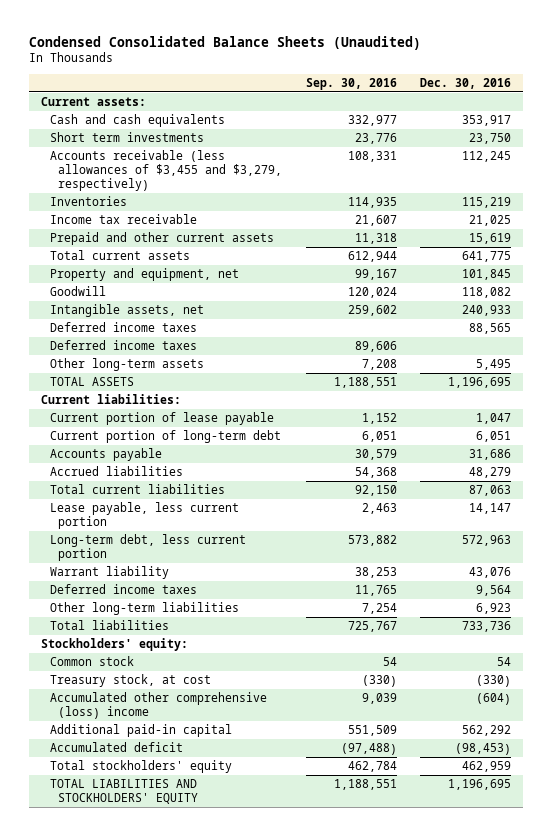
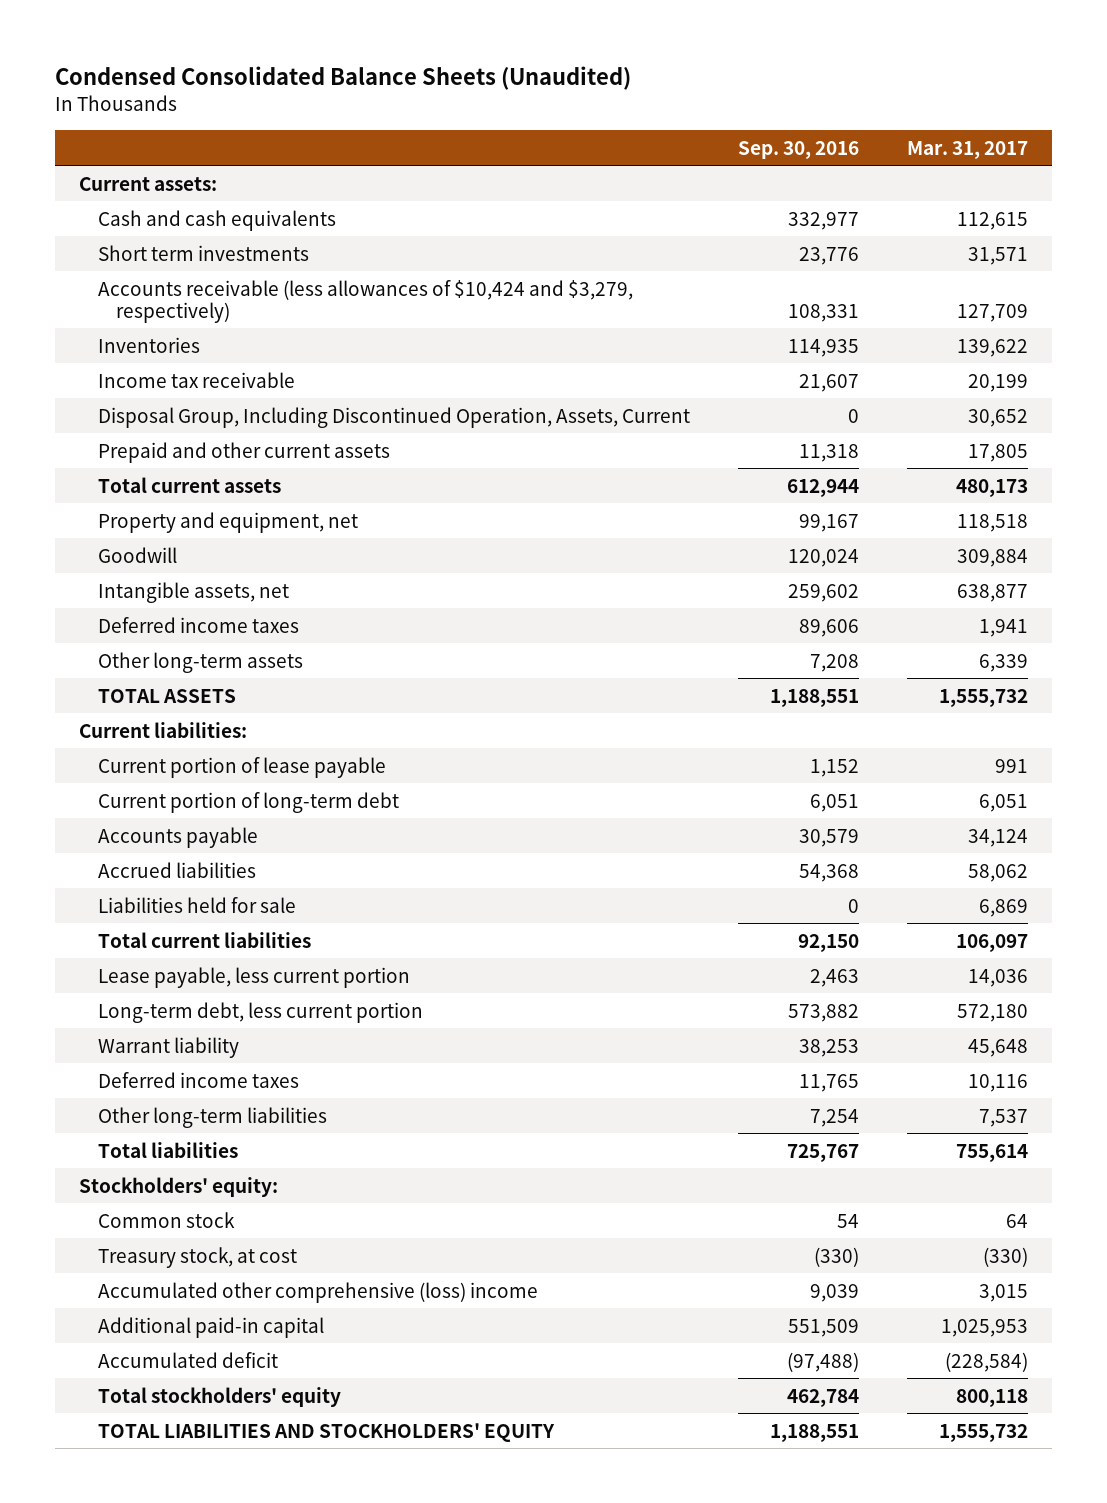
- | Sep. 30, 2016 | Dec. 30, 2016
+ | Sep. 30, 2016 | Mar. 31, 2017
- Accounts receivable (less allowances of $3,455 and $3,279, respectively) | 108,331 | 112,245
+ Accounts receivable (less allowances of $10,424 and $3,279, respectively) | 108,331 | 127,709
+ Disposal Group, Including Discontinued Operation, Assets, Current | 0 | 30,652
- Deferred income taxes | | 88,565
+ Liabilities held for sale | 0 | 6,869

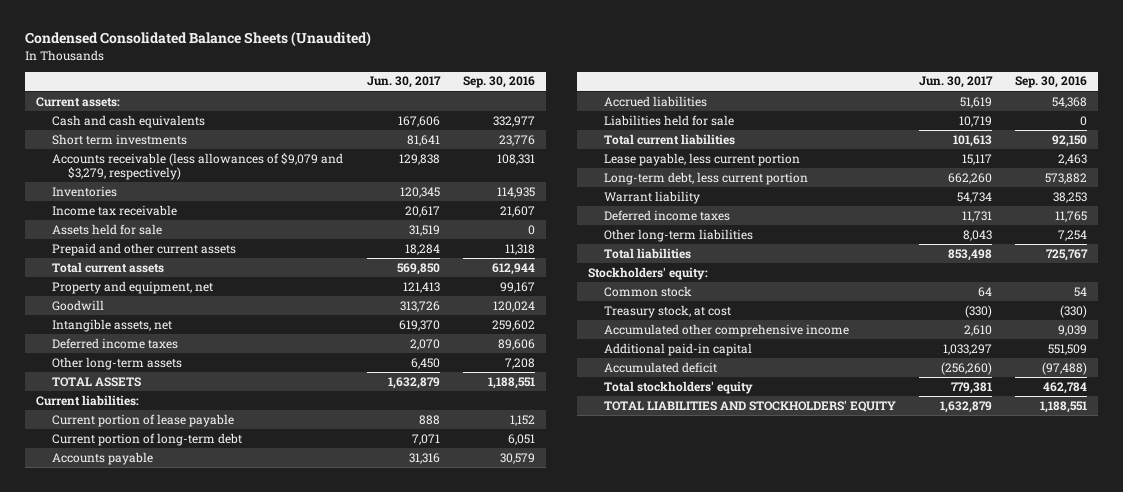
- | Sep. 30, 2016 | Mar. 31, 2017
+ | Jun. 30, 2017 | Sep. 30, 2016
- Accounts receivable (less allowances of $10,424 and $3,279, respectively) | 108,331 | 127,709
+ Accounts receivable (less allowances of $9,079 and $3,279, respectively) | 129,838 | 108,331
- Disposal Group, Including Discontinued Operation, Assets, Current | 0 | 30,652
+ Assets held for sale | 31,519 | 0
- Accumulated other comprehensive (loss) income | 9,039 | 3,015
+ Accumulated other comprehensive income | 2,610 | 9,039

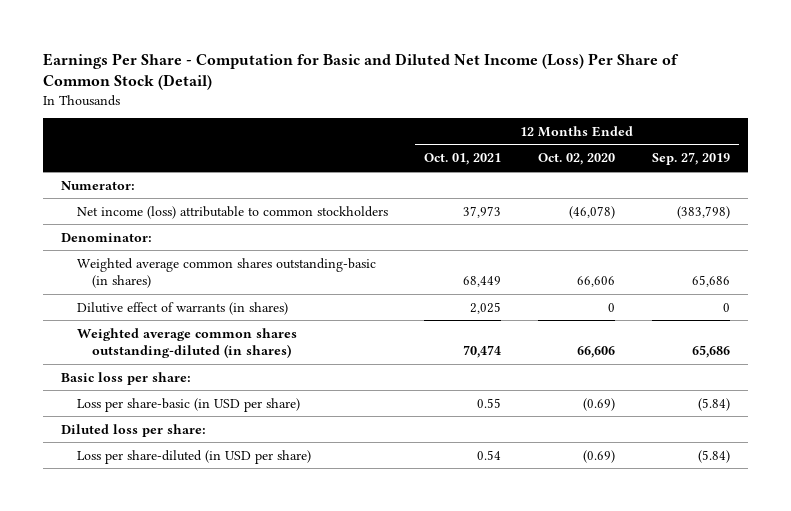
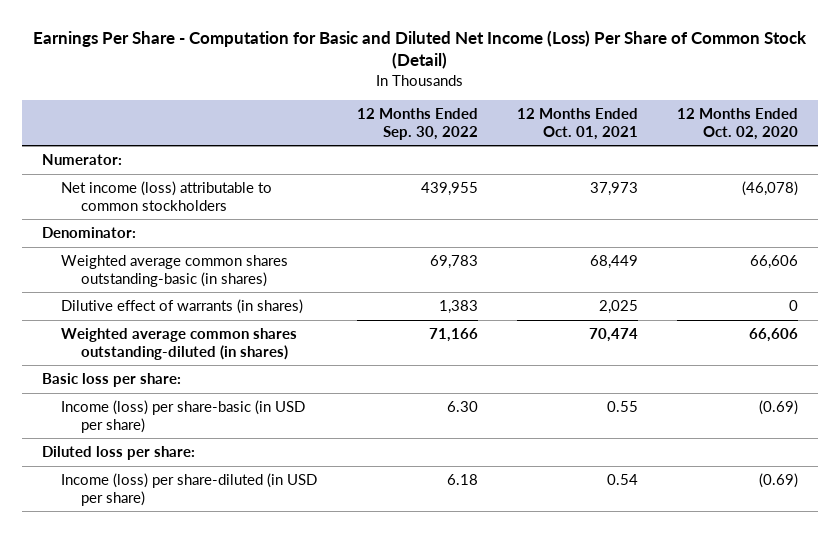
- | 12 Months Ended Oct. 01, 2021 | 12 Months Ended Oct. 02, 2020 | 12 Months Ended Sep. 27, 2019
+ | 12 Months Ended Sep. 30, 2022 | 12 Months Ended Oct. 01, 2021 | 12 Months Ended Oct. 02, 2020
- Loss per share-basic (in USD per share) | 0.55 | (0.69) | (5.84)
+ Income (loss) per share-basic (in USD per share) | 6.30 | 0.55 | (0.69)
- Loss per share-diluted (in USD per share) | 0.54 | (0.69) | (5.84)
+ Income (loss) per share-diluted (in USD per share) | 6.18 | 0.54 | (0.69)

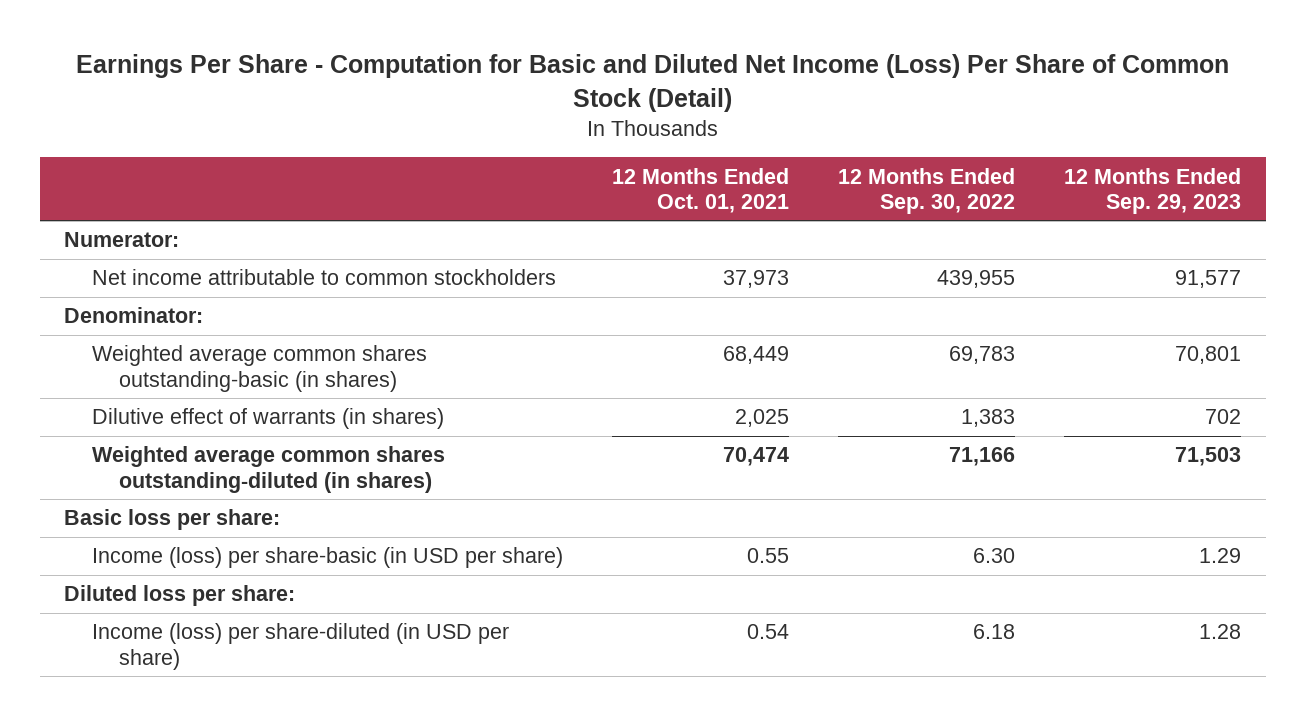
- | 12 Months Ended Sep. 30, 2022 | 12 Months Ended Oct. 01, 2021 | 12 Months Ended Oct. 02, 2020
+ | 12 Months Ended Oct. 01, 2021 | 12 Months Ended Sep. 30, 2022 | 12 Months Ended Sep. 29, 2023
- Net income (loss) attributable to common stockholders | 439,955 | 37,973 | (46,078)
+ Net income attributable to common stockholders | 37,973 | 439,955 | 91,577

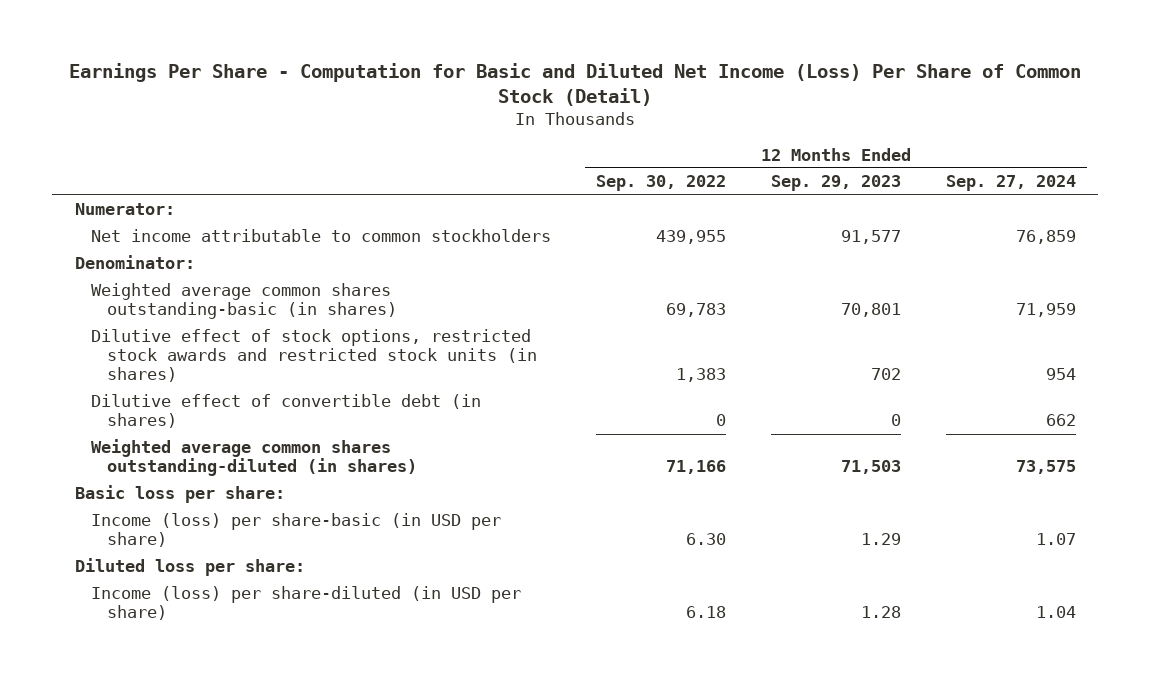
- | 12 Months Ended Oct. 01, 2021 | 12 Months Ended Sep. 30, 2022 | 12 Months Ended Sep. 29, 2023
+ | 12 Months Ended Sep. 30, 2022 | 12 Months Ended Sep. 29, 2023 | 12 Months Ended Sep. 27, 2024
- Dilutive effect of warrants (in shares) | 2,025 | 1,383 | 702
+ Dilutive effect of stock options, restricted stock awards and restricted stock units (in shares) | 1,383 | 702 | 954
+ Dilutive effect of convertible debt (in shares) | 0 | 0 | 662

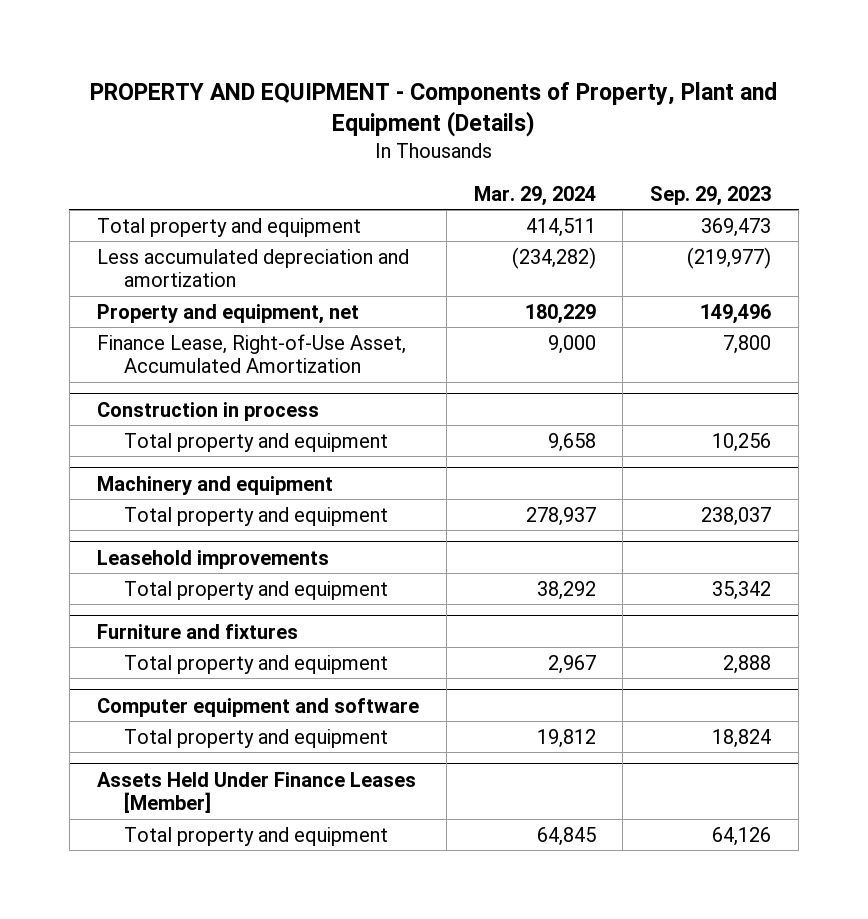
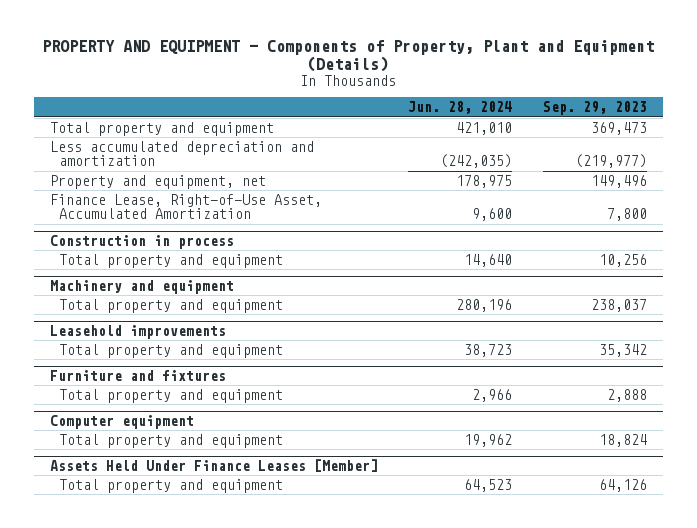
- | Mar. 29, 2024 | Sep. 29, 2023
+ | Jun. 28, 2024 | Sep. 29, 2023
- Computer equipment and software
+ Computer equipment

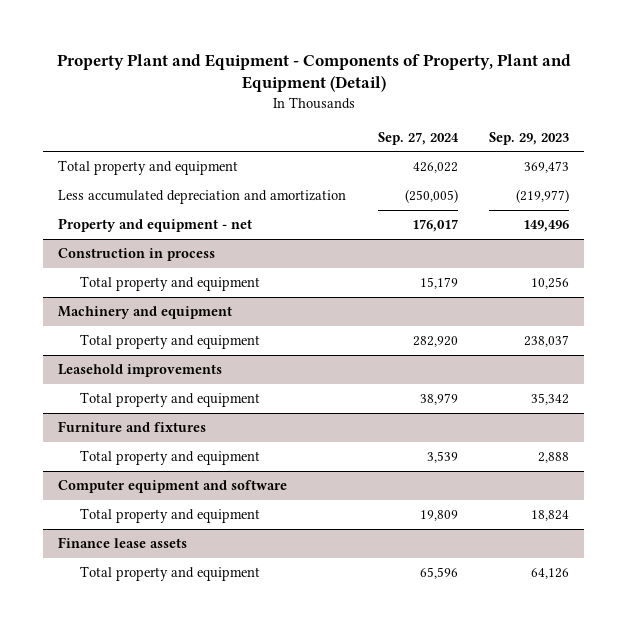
- PROPERTY AND EQUIPMENT - Components of Property, Plant and Equipment (Details)
+ Property Plant and Equipment - Components of Property, Plant and Equipment (Detail)
- | Jun. 28, 2024 | Sep. 29, 2023
+ | Sep. 27, 2024 | Sep. 29, 2023
- Property and equipment, net | 178,975 | 149,496
- Finance Lease, Right-of-Use Asset, Accumulated Amortization | 9,600 | 7,800
+ Property and equipment - net | 176,017 | 149,496
- Computer equipment
+ Computer equipment and software
- Assets Held Under Finance Leases [Member]
+ Finance lease assets

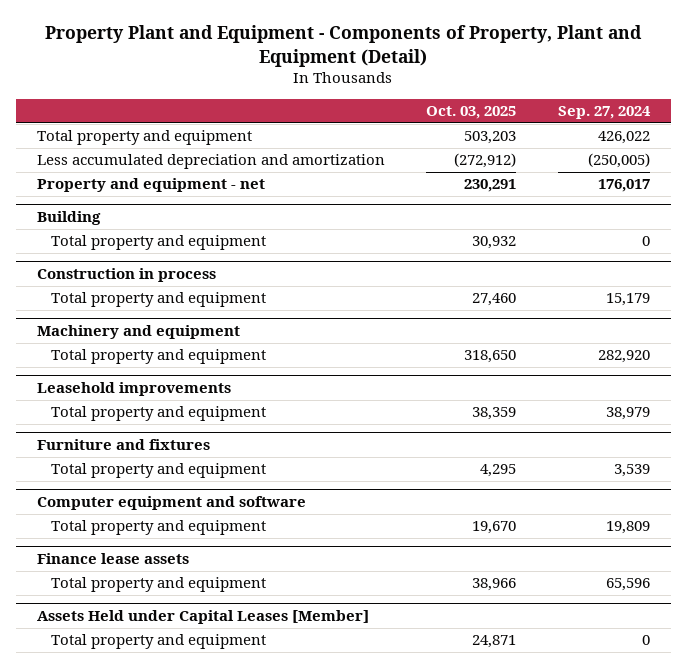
- | Sep. 27, 2024 | Sep. 29, 2023
+ | Oct. 03, 2025 | Sep. 27, 2024
+ Building
+ Total property and equipment | 30,932 | 0
+ Assets Held under Capital Leases [Member]
+ Total property and equipment | 24,871 | 0

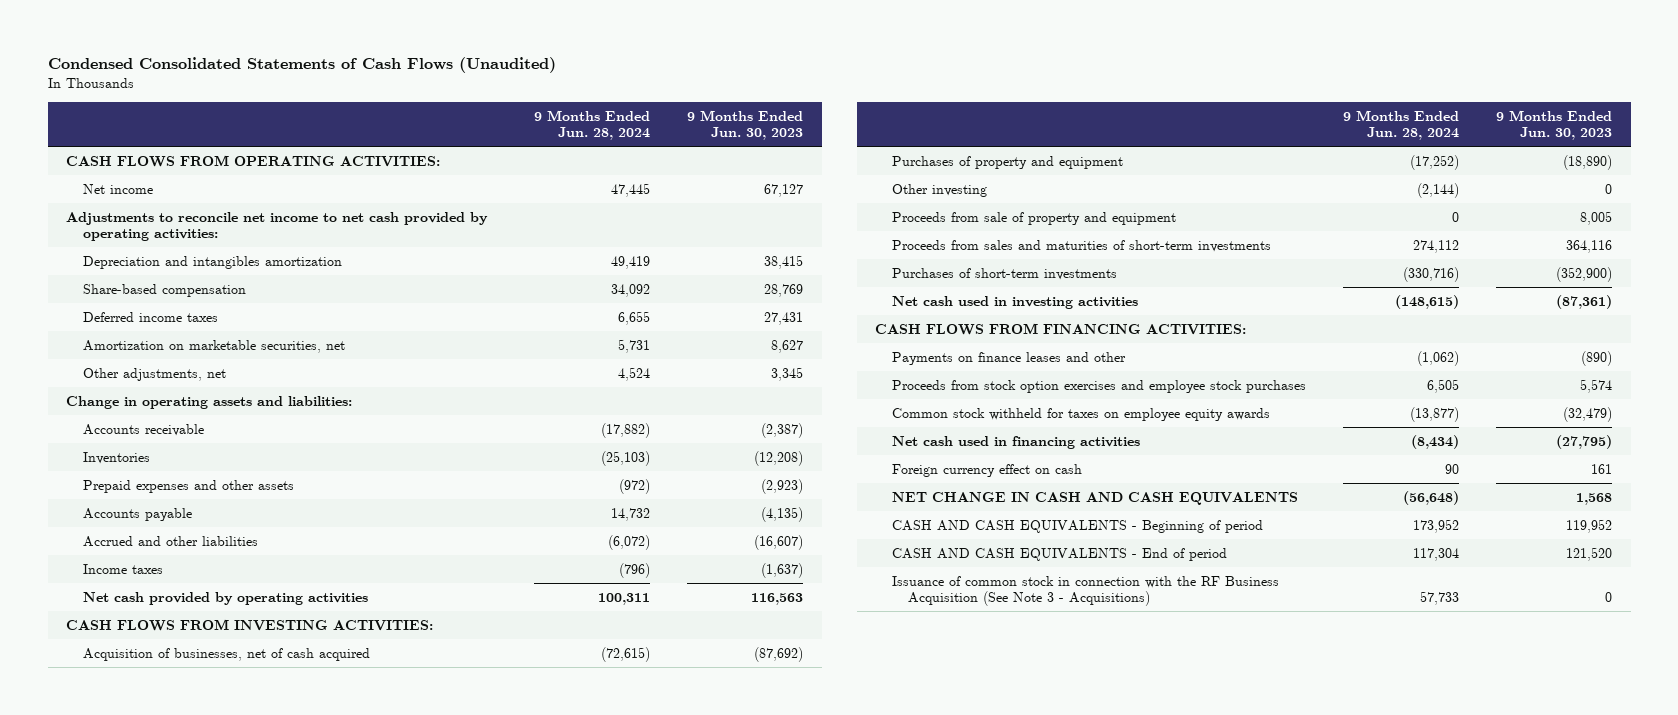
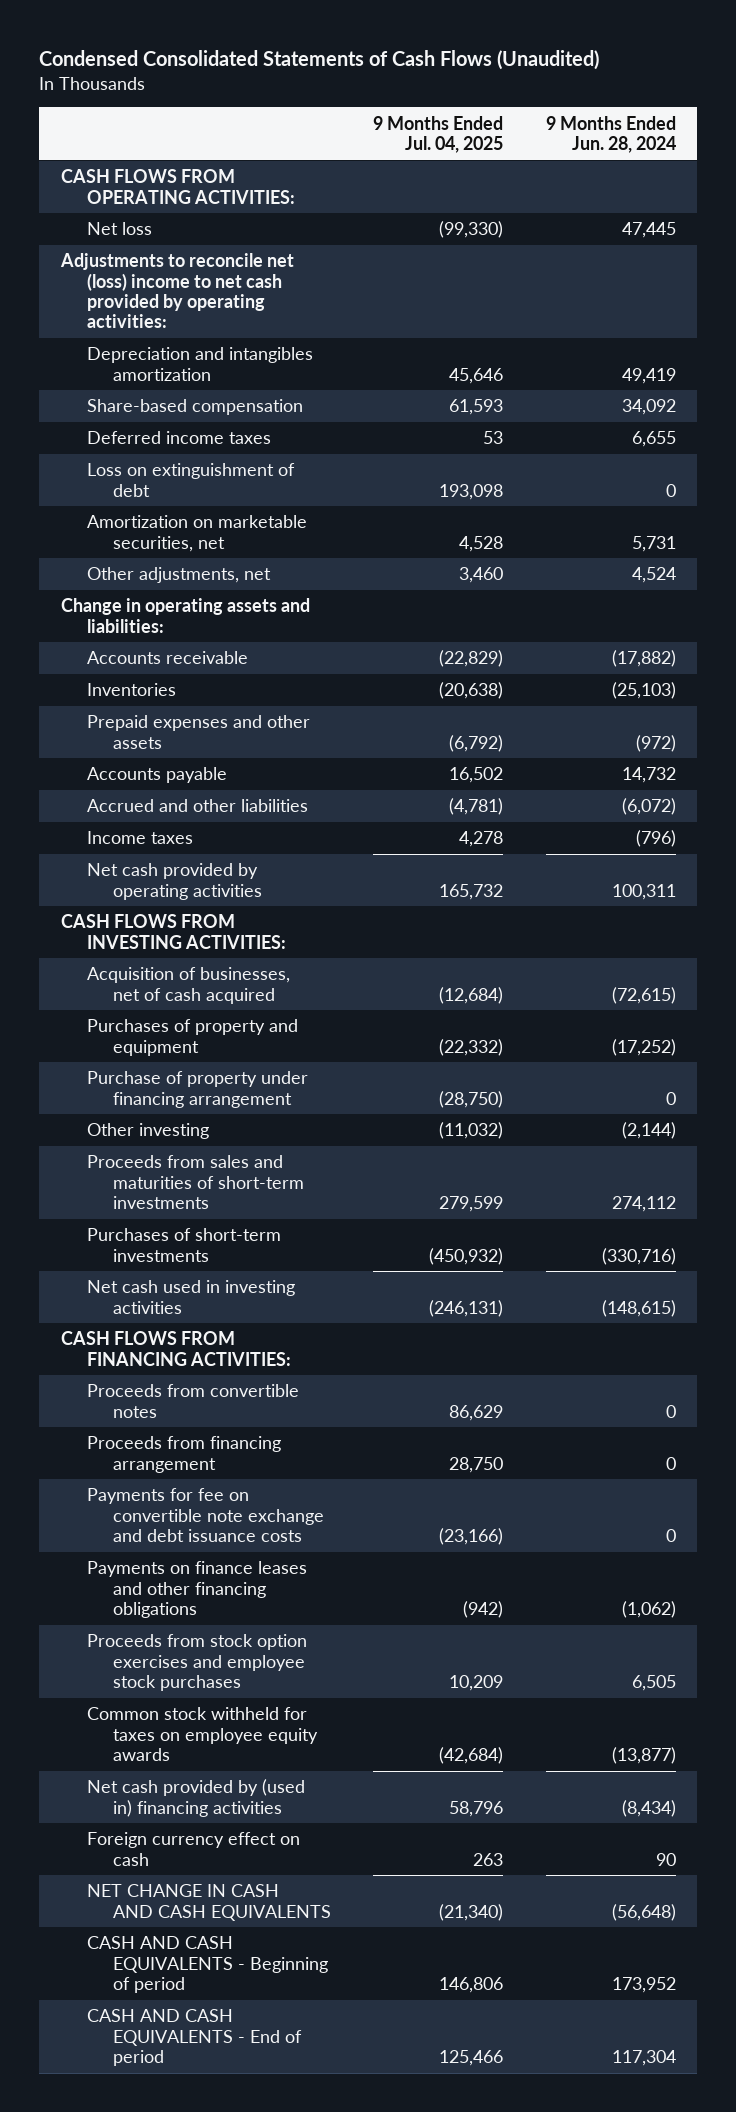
- | 9 Months Ended Jun. 28, 2024 | 9 Months Ended Jun. 30, 2023
+ | 9 Months Ended Jul. 04, 2025 | 9 Months Ended Jun. 28, 2024
- Net income | 47,445 | 67,127
- Adjustments to reconcile net income to net cash provided by operating activities:
+ Net loss | (99,330) | 47,445
+ Adjustments to reconcile net (loss) income to net cash provided by operating activities:
+ Loss on extinguishment of debt | 193,098 | 0
+ Purchase of property under financing arrangement | (28,750) | 0
- Proceeds from sale of property and equipment | 0 | 8,005
- Payments on finance leases and other | (1,062) | (890)
+ Proceeds from convertible notes | 86,629 | 0
+ Proceeds from financing arrangement | 28,750 | 0
+ Payments for fee on convertible note exchange and debt issuance costs | (23,166) | 0
+ Payments on finance leases and other financing obligations | (942) | (1,062)
- Net cash used in financing activities | (8,434) | (27,795)
+ Net cash provided by (used in) financing activities | 58,796 | (8,434)
- Issuance of common stock in connection with the RF Business Acquisition (See Note 3 - Acquisitions) | 57,733 | 0

